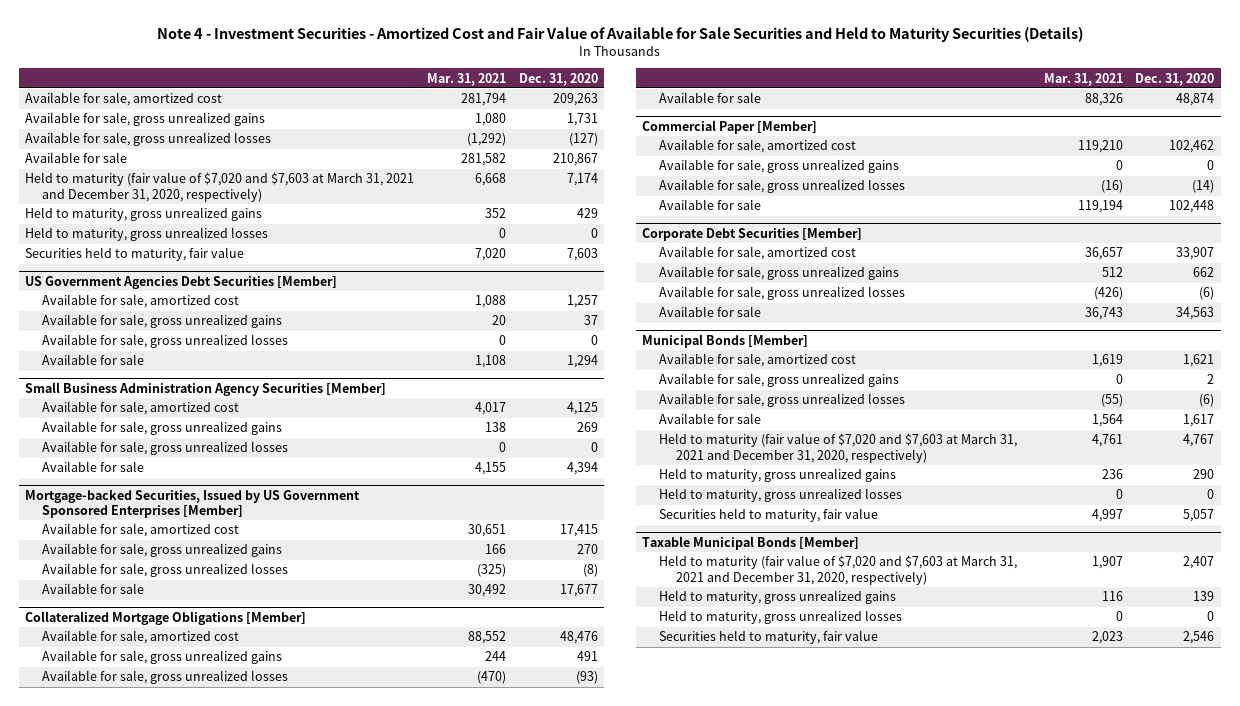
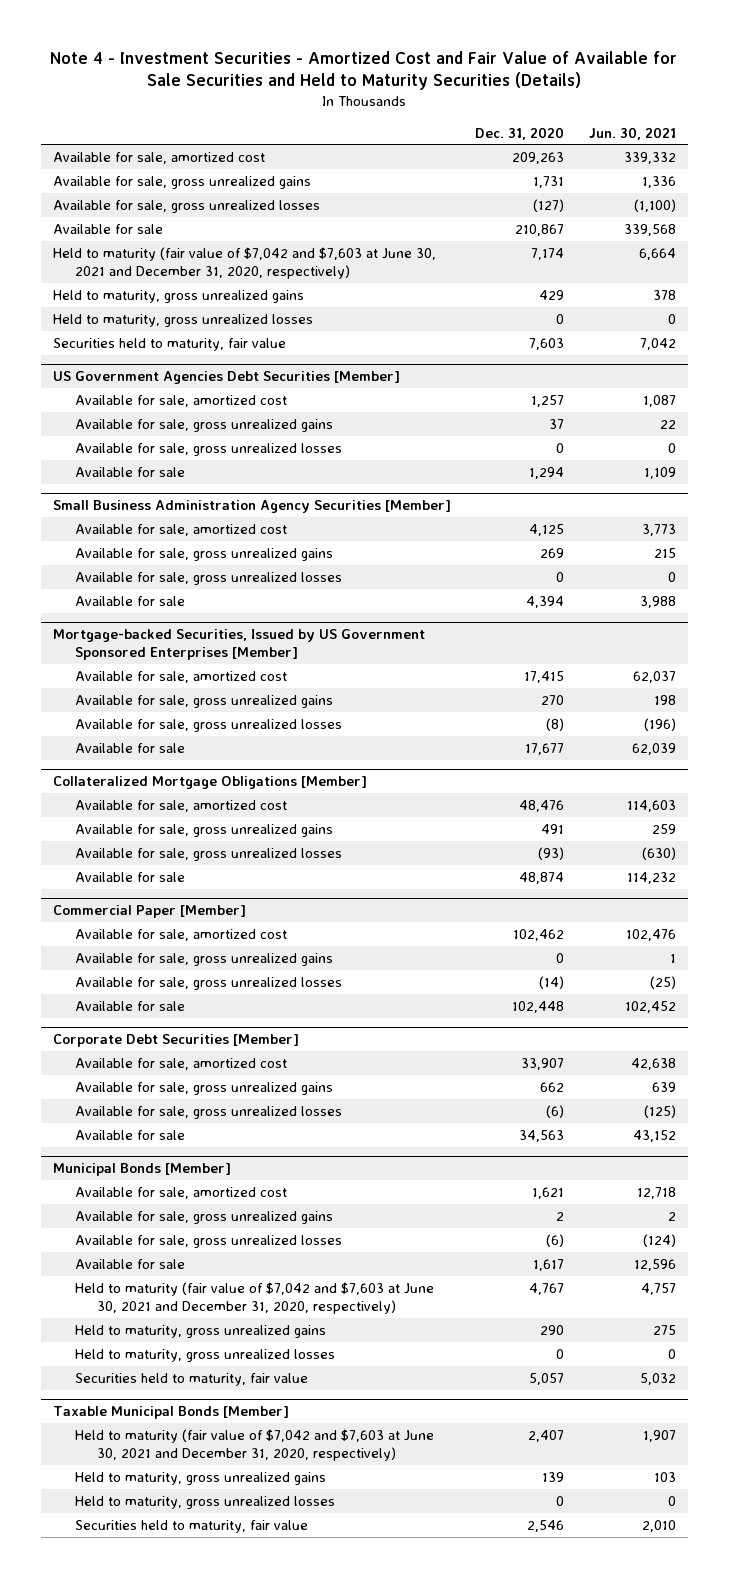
- | Mar. 31, 2021 | Dec. 31, 2020
+ | Dec. 31, 2020 | Jun. 30, 2021
- Held to maturity (fair value of $7,020 and $7,603 at March 31, 2021 and December 31, 2020, respectively) | 6,668 | 7,174
+ Held to maturity (fair value of $7,042 and $7,603 at June 30, 2021 and December 31, 2020, respectively) | 7,174 | 6,664
@ Municipal Bonds [Member]
- Held to maturity (fair value of $7,020 and $7,603 at March 31, 2021 and December 31, 2020, respectively) | 4,761 | 4,767
+ Held to maturity (fair value of $7,042 and $7,603 at June 30, 2021 and December 31, 2020, respectively) | 4,767 | 4,757
@ Taxable Municipal Bonds [Member]
- Held to maturity (fair value of $7,020 and $7,603 at March 31, 2021 and December 31, 2020, respectively) | 1,907 | 2,407
+ Held to maturity (fair value of $7,042 and $7,603 at June 30, 2021 and December 31, 2020, respectively) | 2,407 | 1,907

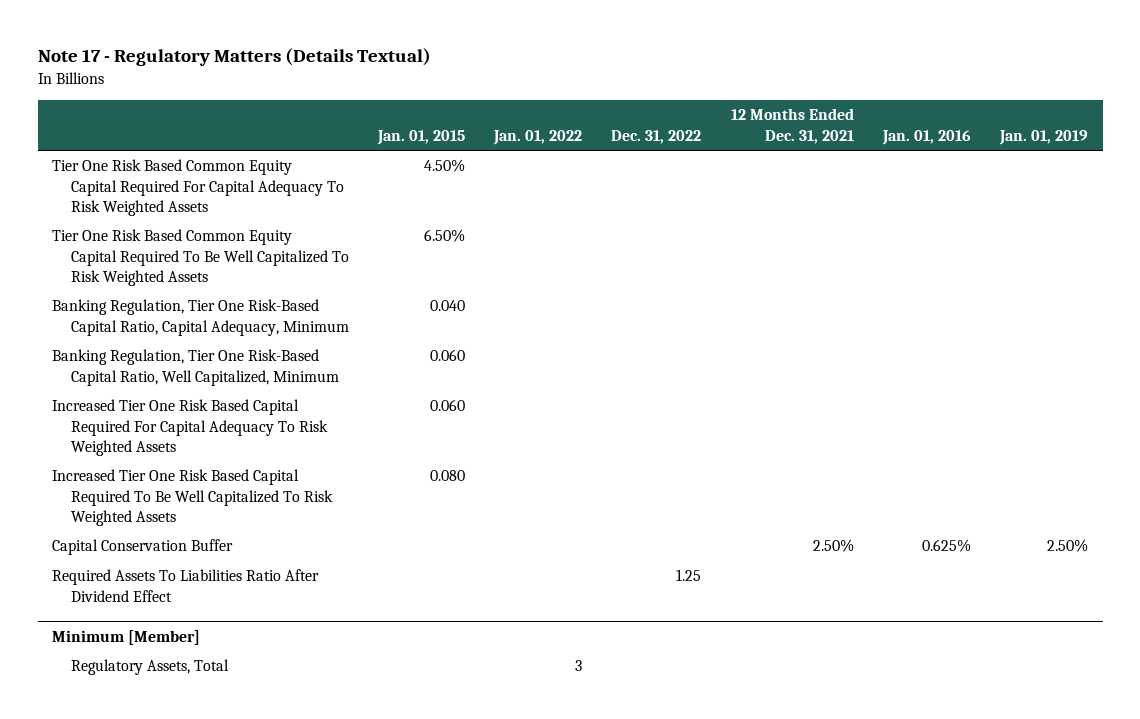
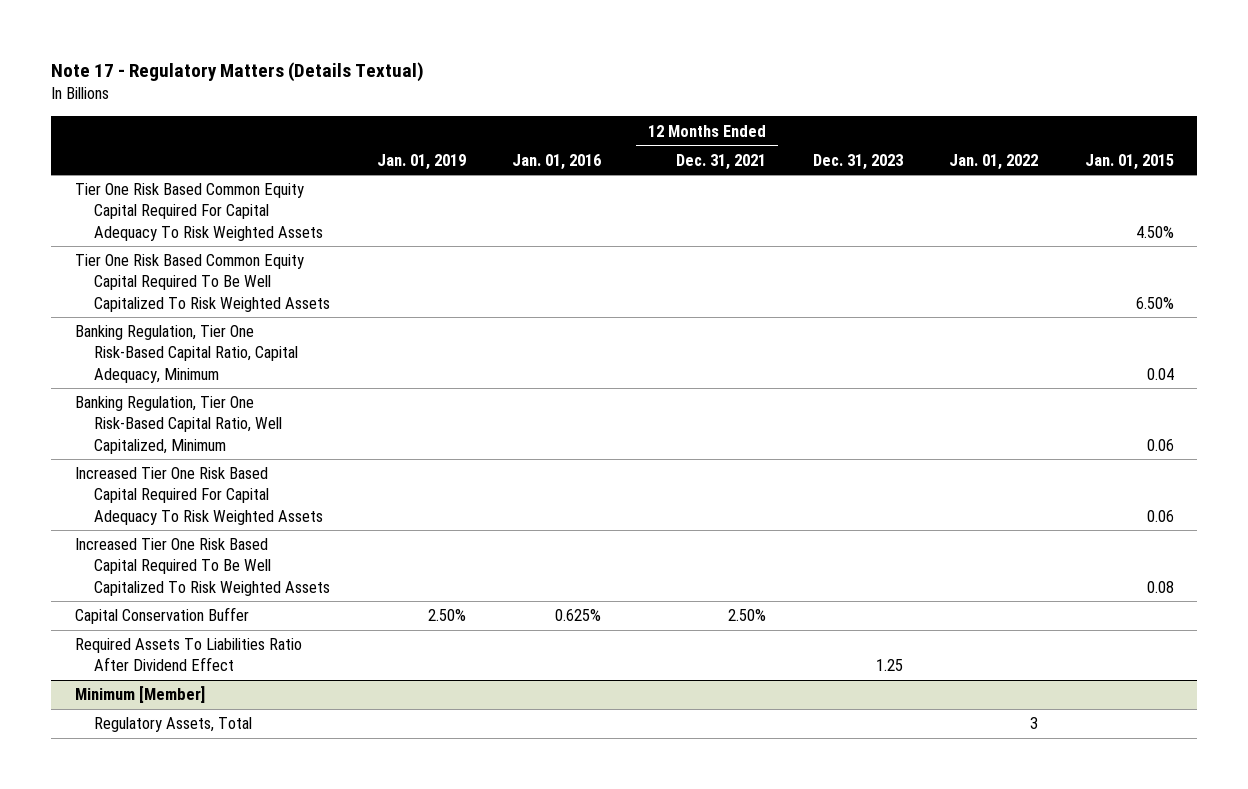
- | Jan. 01, 2015 | Jan. 01, 2022 | Dec. 31, 2022 | 12 Months Ended Dec. 31, 2021 | Jan. 01, 2016 | Jan. 01, 2019
+ | Jan. 01, 2019 | Jan. 01, 2016 | 12 Months Ended Dec. 31, 2021 | Dec. 31, 2023 | Jan. 01, 2022 | Jan. 01, 2015
- Banking Regulation, Tier One Risk-Based Capital Ratio, Capital Adequacy, Minimum | 0.040 | | | | |
- Banking Regulation, Tier One Risk-Based Capital Ratio, Well Capitalized, Minimum | 0.060 | | | | |
- Increased Tier One Risk Based Capital Required For Capital Adequacy To Risk Weighted Assets | 0.060 | | | | |
- Increased Tier One Risk Based Capital Required To Be Well Capitalized To Risk Weighted Assets | 0.080 | | | | |
+ Banking Regulation, Tier One Risk-Based Capital Ratio, Capital Adequacy, Minimum | | | | | | 0.04
+ Banking Regulation, Tier One Risk-Based Capital Ratio, Well Capitalized, Minimum | | | | | | 0.06
+ Increased Tier One Risk Based Capital Required For Capital Adequacy To Risk Weighted Assets | | | | | | 0.06
+ Increased Tier One Risk Based Capital Required To Be Well Capitalized To Risk Weighted Assets | | | | | | 0.08

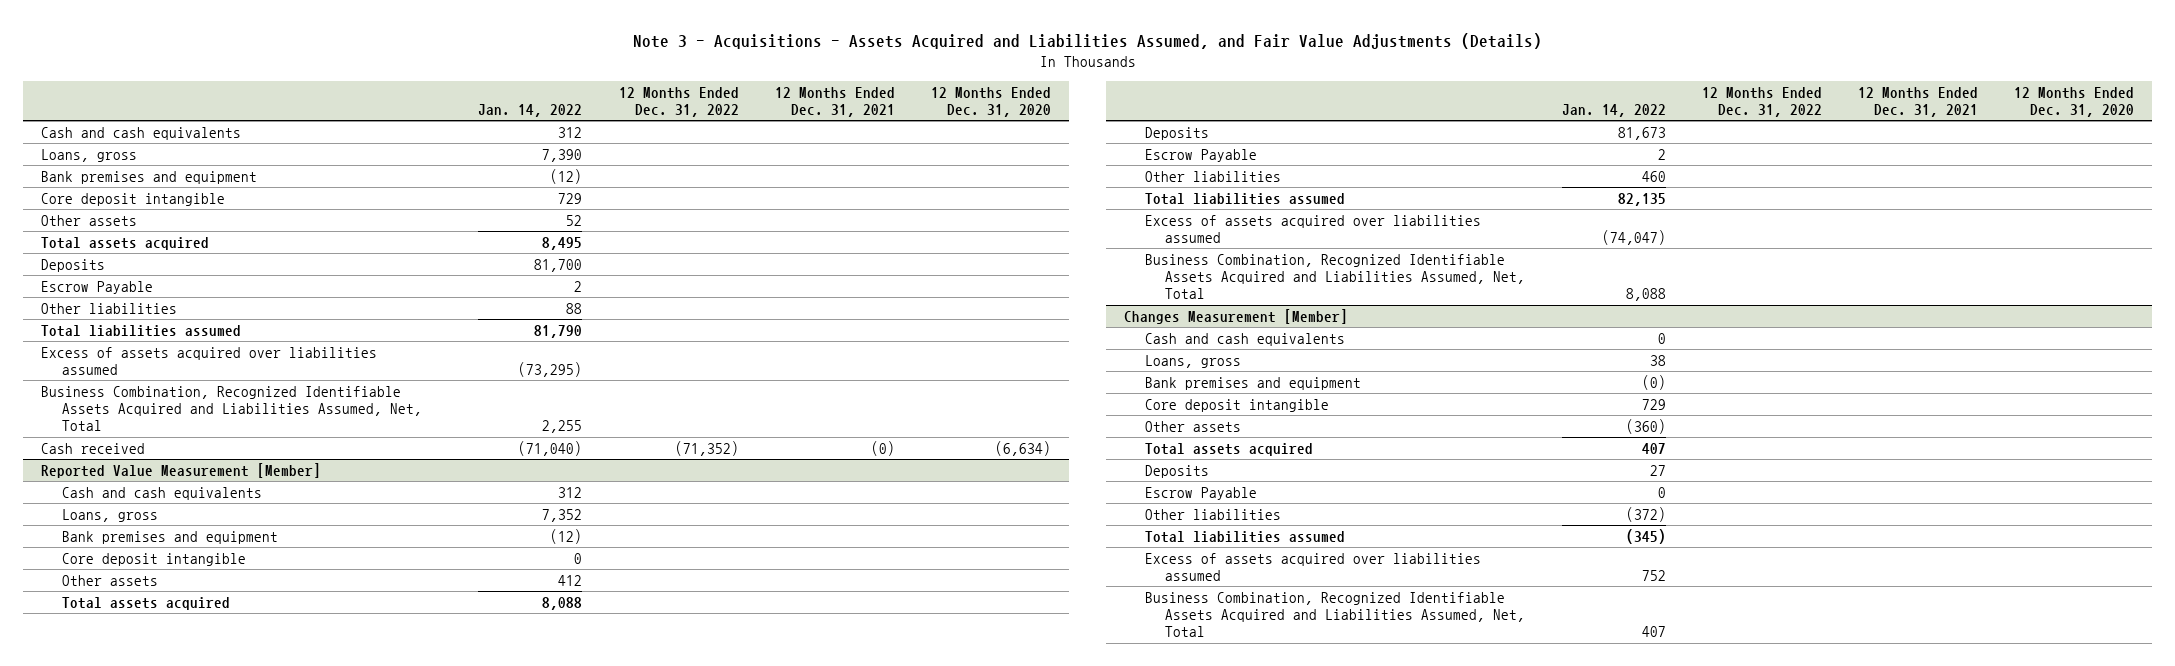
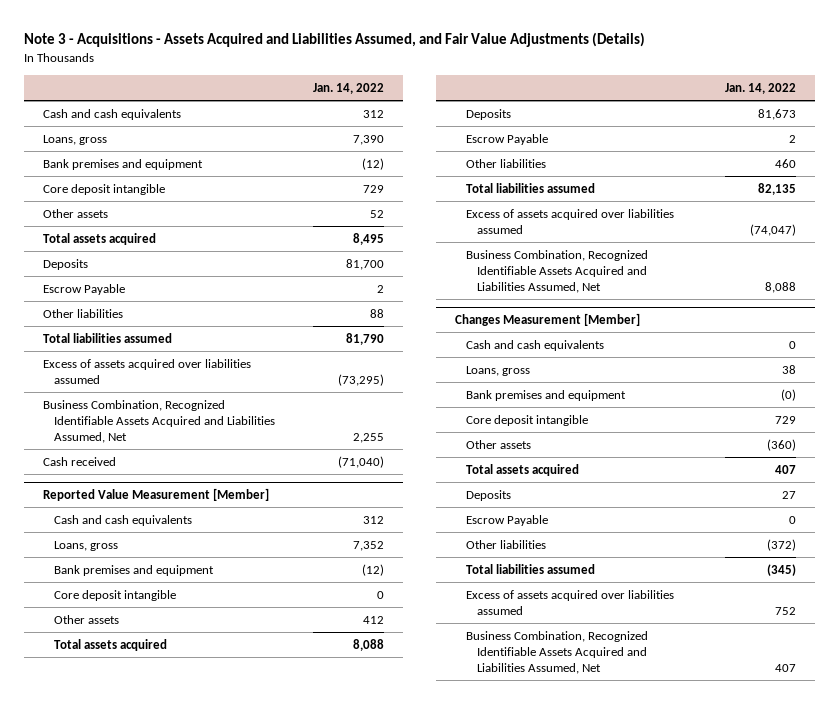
- | Jan. 14, 2022 | 12 Months Ended Dec. 31, 2022 | 12 Months Ended Dec. 31, 2021 | 12 Months Ended Dec. 31, 2020
+ | Jan. 14, 2022
- Business Combination, Recognized Identifiable Assets Acquired and Liabilities Assumed, Net, Total | 2,255 | | |
+ Business Combination, Recognized Identifiable Assets Acquired and Liabilities Assumed, Net | 2,255
@ Reported Value Measurement [Member]
- Business Combination, Recognized Identifiable Assets Acquired and Liabilities Assumed, Net, Total | 8,088 | | |
+ Business Combination, Recognized Identifiable Assets Acquired and Liabilities Assumed, Net | 8,088
@ Changes Measurement [Member]
- Business Combination, Recognized Identifiable Assets Acquired and Liabilities Assumed, Net, Total | 407 | | |
+ Business Combination, Recognized Identifiable Assets Acquired and Liabilities Assumed, Net | 407

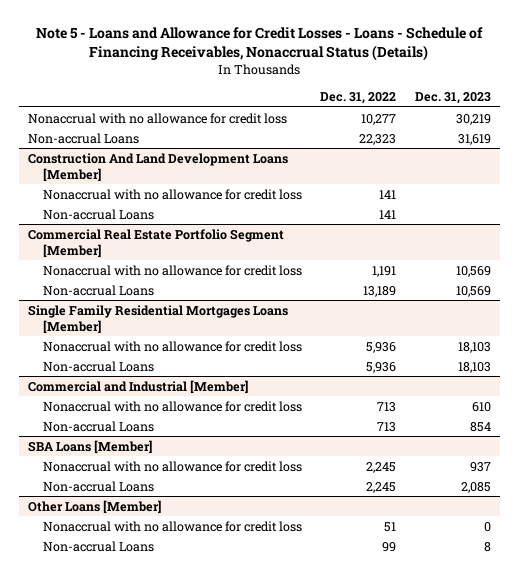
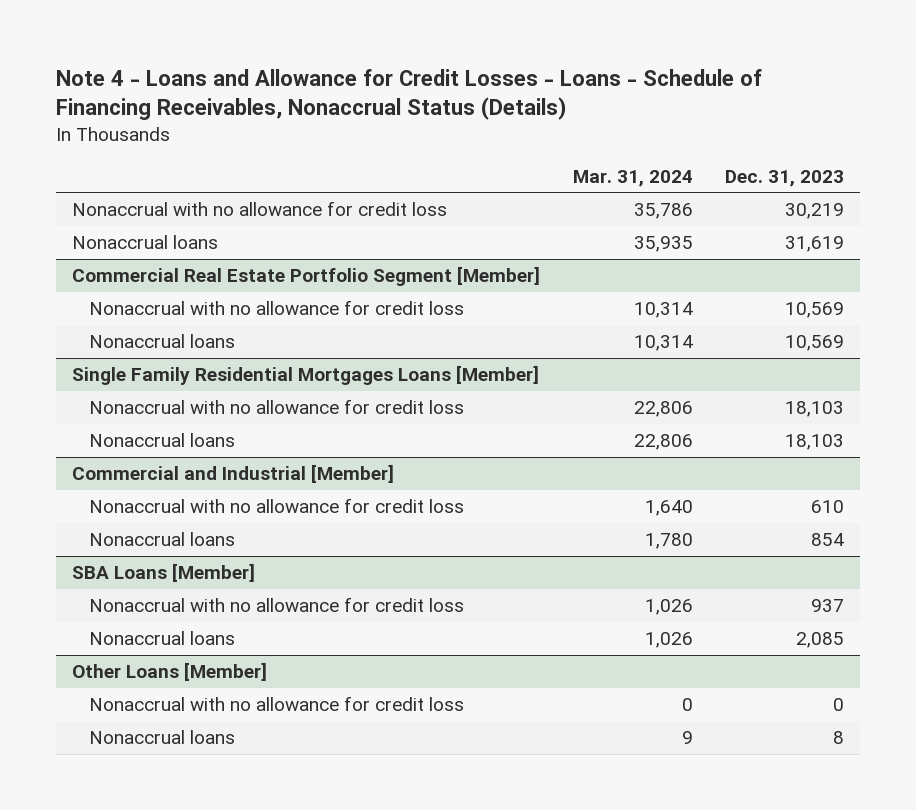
- Note 5 - Loans and Allowance for Credit Losses - Loans - Schedule of Financing Receivables, Nonaccrual Status (Details)
+ Note 4 - Loans and Allowance for Credit Losses - Loans - Schedule of Financing Receivables, Nonaccrual Status (Details)
- | Dec. 31, 2022 | Dec. 31, 2023
+ | Mar. 31, 2024 | Dec. 31, 2023
- Non-accrual Loans | 22,323 | 31,619
- Construction And Land Development Loans [Member]
- Nonaccrual with no allowance for credit loss | 141 |
- Non-accrual Loans | 141 |
+ Nonaccrual loans | 35,935 | 31,619
@ Commercial Real Estate Portfolio Segment [Member]
- Non-accrual Loans | 13,189 | 10,569
+ Nonaccrual loans | 10,314 | 10,569
@ Single Family Residential Mortgages Loans [Member]
- Non-accrual Loans | 5,936 | 18,103
+ Nonaccrual loans | 22,806 | 18,103
@ Commercial and Industrial [Member]
- Non-accrual Loans | 713 | 854
+ Nonaccrual loans | 1,780 | 854
@ SBA Loans [Member]
- Non-accrual Loans | 2,245 | 2,085
+ Nonaccrual loans | 1,026 | 2,085
@ Other Loans [Member]
- Non-accrual Loans | 99 | 8
+ Nonaccrual loans | 9 | 8

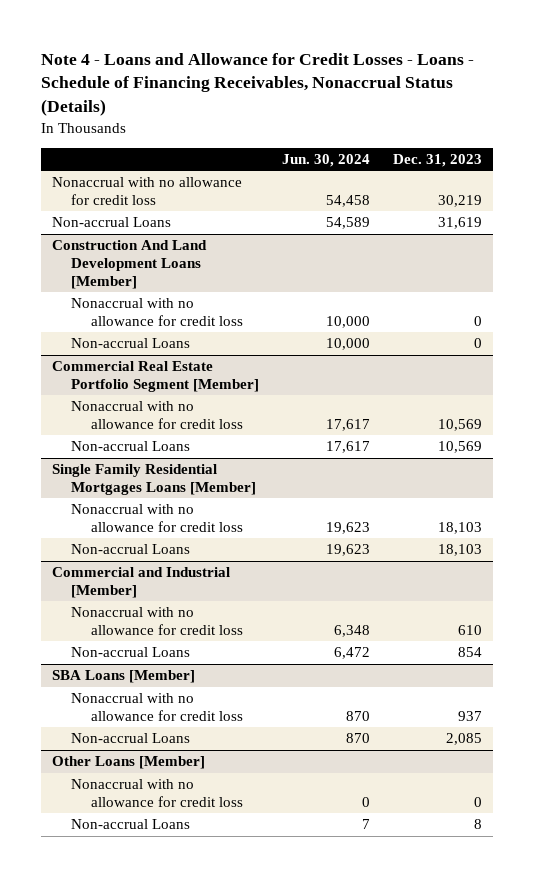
- | Mar. 31, 2024 | Dec. 31, 2023
+ | Jun. 30, 2024 | Dec. 31, 2023
- Nonaccrual loans | 35,935 | 31,619
+ Non-accrual Loans | 54,589 | 31,619
+ Construction And Land Development Loans [Member]
+ Nonaccrual with no allowance for credit loss | 10,000 | 0
+ Non-accrual Loans | 10,000 | 0
@ Commercial Real Estate Portfolio Segment [Member]
- Nonaccrual loans | 10,314 | 10,569
+ Non-accrual Loans | 17,617 | 10,569
@ Single Family Residential Mortgages Loans [Member]
- Nonaccrual loans | 22,806 | 18,103
+ Non-accrual Loans | 19,623 | 18,103
@ Commercial and Industrial [Member]
- Nonaccrual loans | 1,780 | 854
+ Non-accrual Loans | 6,472 | 854
@ SBA Loans [Member]
- Nonaccrual loans | 1,026 | 2,085
+ Non-accrual Loans | 870 | 2,085
@ Other Loans [Member]
- Nonaccrual loans | 9 | 8
+ Non-accrual Loans | 7 | 8

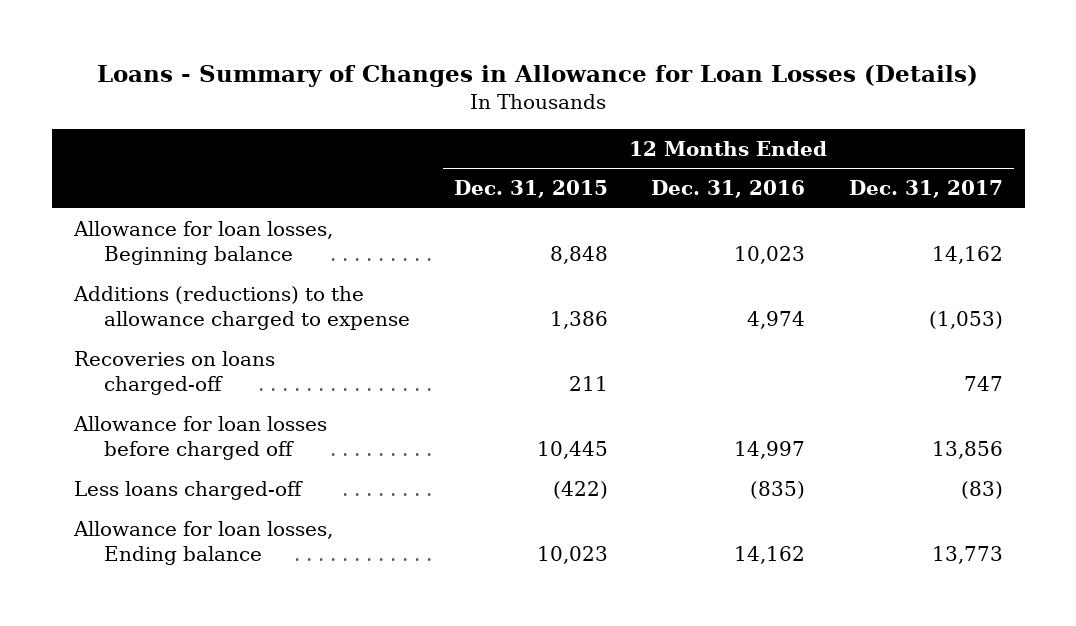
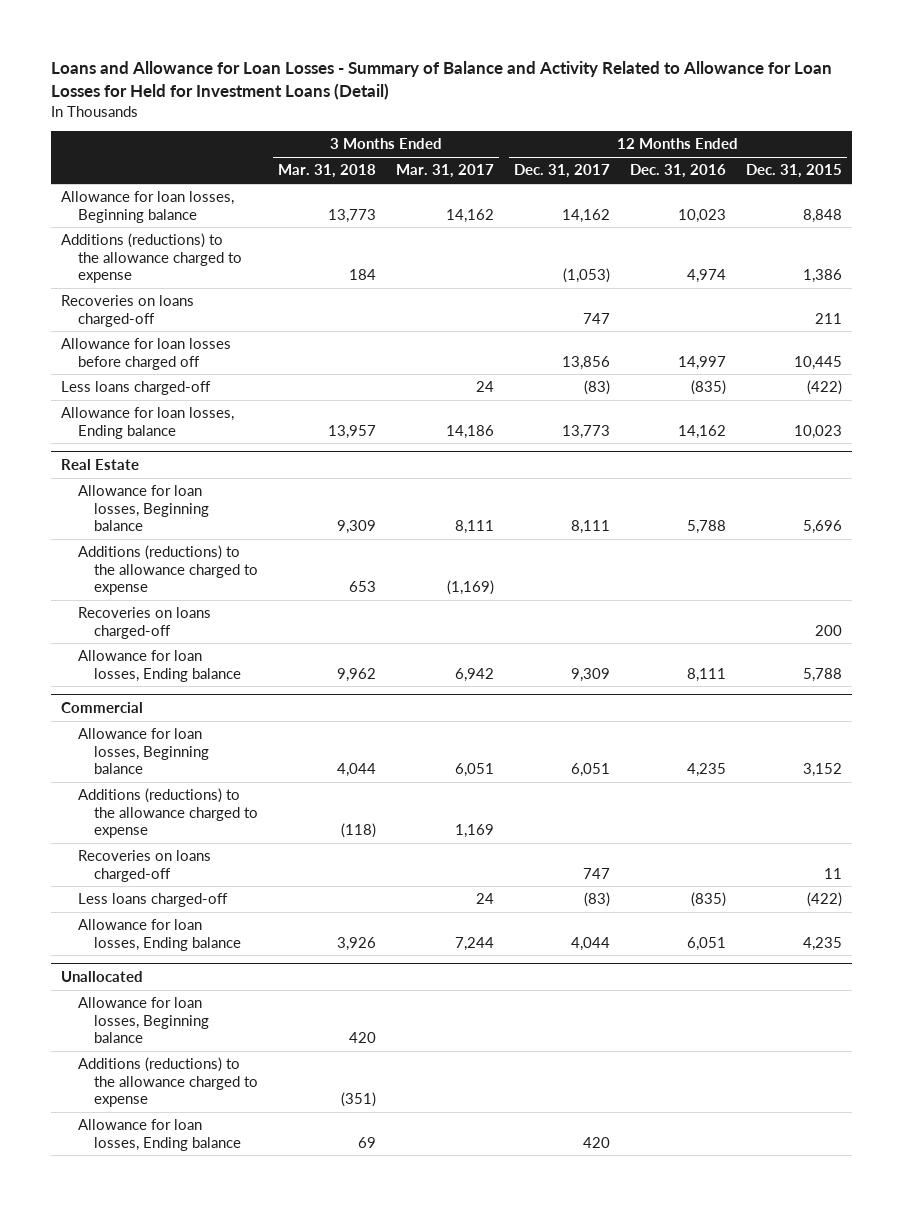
- Loans - Summary of Changes in Allowance for Loan Losses (Details)
+ Loans and Allowance for Loan Losses - Summary of Balance and Activity Related to Allowance for Loan Losses for Held for Investment Loans (Detail)
- | 12 Months Ended Dec. 31, 2015 | 12 Months Ended Dec. 31, 2016 | 12 Months Ended Dec. 31, 2017
+ | 3 Months Ended Mar. 31, 2018 | 3 Months Ended Mar. 31, 2017 | 12 Months Ended Dec. 31, 2017 | 12 Months Ended Dec. 31, 2016 | 12 Months Ended Dec. 31, 2015
+ Real Estate
+ Allowance for loan losses, Beginning balance | 9,309 | 8,111 | 8,111 | 5,788 | 5,696
+ Additions (reductions) to the allowance charged to expense | 653 | (1,169) | | |
+ Recoveries on loans charged-off | | | | | 200
+ Allowance for loan losses, Ending balance | 9,962 | 6,942 | 9,309 | 8,111 | 5,788
+ Commercial
+ Allowance for loan losses, Beginning balance | 4,044 | 6,051 | 6,051 | 4,235 | 3,152
+ Additions (reductions) to the allowance charged to expense | (118) | 1,169 | | |
+ Recoveries on loans charged-off | | | 747 | | 11
+ Less loans charged-off | | 24 | (83) | (835) | (422)
+ Allowance for loan losses, Ending balance | 3,926 | 7,244 | 4,044 | 6,051 | 4,235
+ Unallocated
+ Allowance for loan losses, Beginning balance | 420 | | | |
+ Additions (reductions) to the allowance charged to expense | (351) | | | |
+ Allowance for loan losses, Ending balance | 69 | | 420 | |

